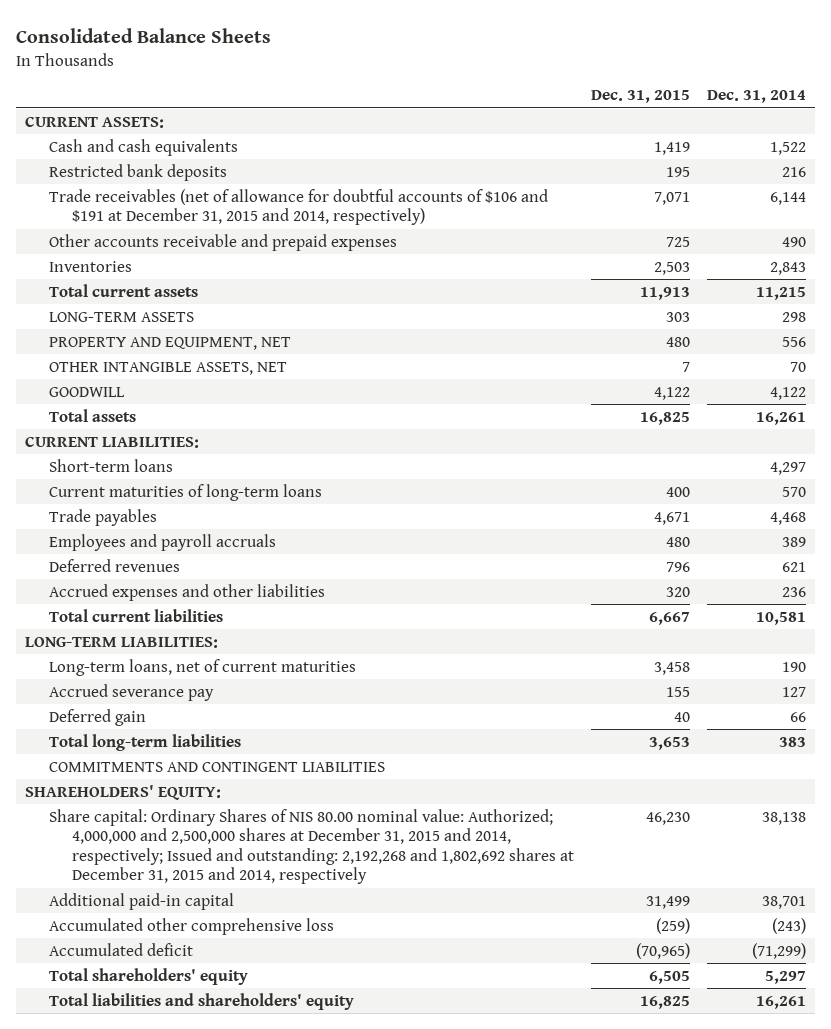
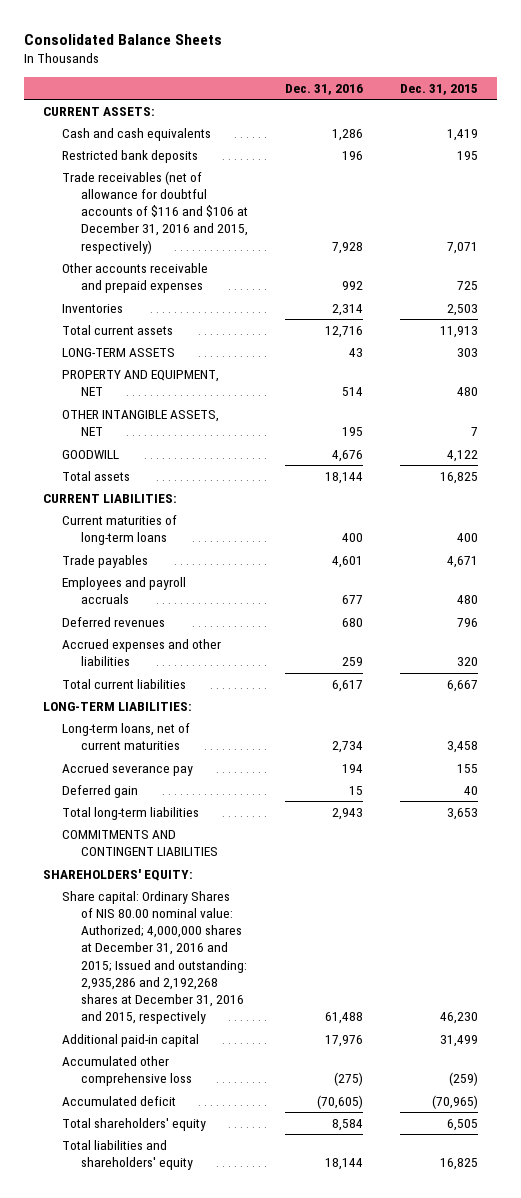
- | Dec. 31, 2015 | Dec. 31, 2014
+ | Dec. 31, 2016 | Dec. 31, 2015
- Trade receivables (net of allowance for doubtful accounts of $106 and $191 at December 31, 2015 and 2014, respectively) | 7,071 | 6,144
+ Trade receivables (net of allowance for doubtful accounts of $116 and $106 at December 31, 2016 and 2015, respectively) | 7,928 | 7,071
- Short-term loans | | 4,297
- Share capital: Ordinary Shares of NIS 80.00 nominal value: Authorized; 4,000,000 and 2,500,000 shares at December 31, 2015 and 2014, respectively; Issued and outstanding: 2,192,268 and 1,802,692 shares at December 31, 2015 and 2014, respectively | 46,230 | 38,138
+ Share capital: Ordinary Shares of NIS 80.00 nominal value: Authorized; 4,000,000 shares at December 31, 2016 and 2015; Issued and outstanding: 2,935,286 and 2,192,268 shares at December 31, 2016 and 2015, respectively | 61,488 | 46,230

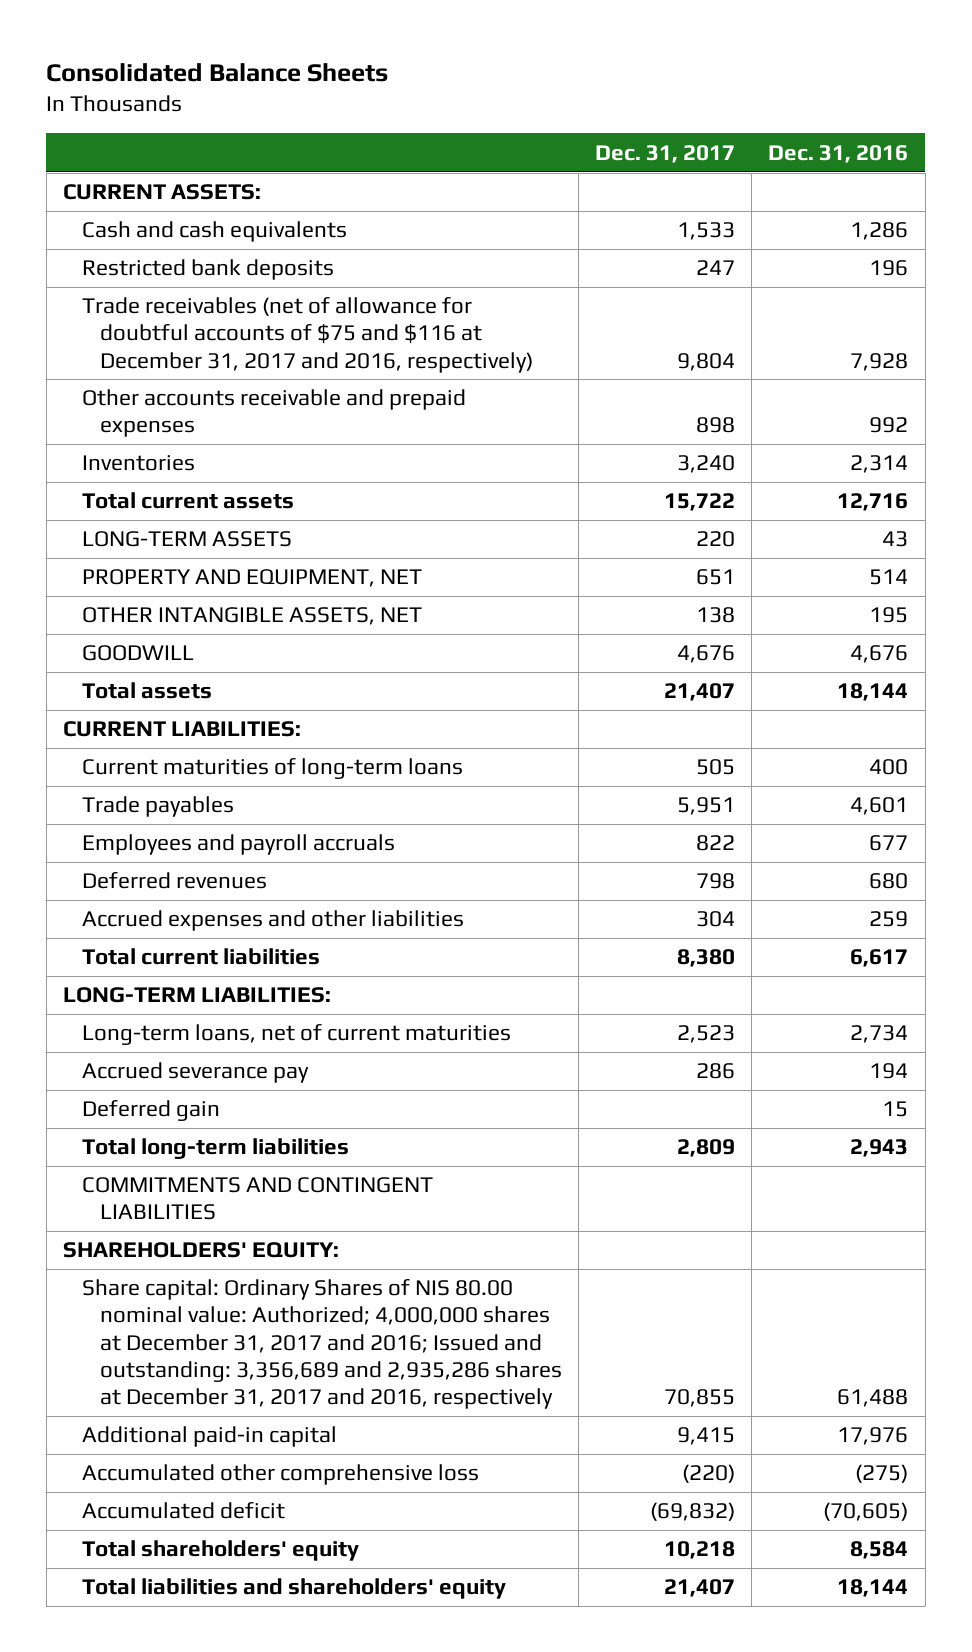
- | Dec. 31, 2016 | Dec. 31, 2015
+ | Dec. 31, 2017 | Dec. 31, 2016
- Trade receivables (net of allowance for doubtful accounts of $116 and $106 at December 31, 2016 and 2015, respectively) | 7,928 | 7,071
+ Trade receivables (net of allowance for doubtful accounts of $75 and $116 at December 31, 2017 and 2016, respectively) | 9,804 | 7,928
- Share capital: Ordinary Shares of NIS 80.00 nominal value: Authorized; 4,000,000 shares at December 31, 2016 and 2015; Issued and outstanding: 2,935,286 and 2,192,268 shares at December 31, 2016 and 2015, respectively | 61,488 | 46,230
+ Share capital: Ordinary Shares of NIS 80.00 nominal value: Authorized; 4,000,000 shares at December 31, 2017 and 2016; Issued and outstanding: 3,356,689 and 2,935,286 shares at December 31, 2017 and 2016, respectively | 70,855 | 61,488

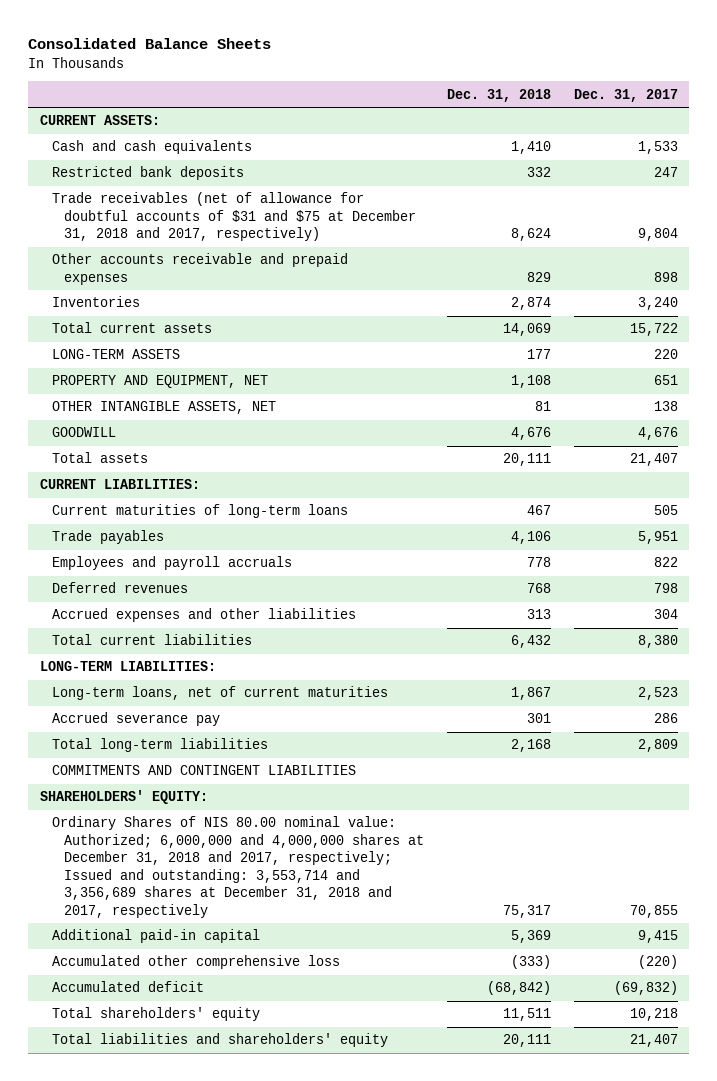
- | Dec. 31, 2017 | Dec. 31, 2016
+ | Dec. 31, 2018 | Dec. 31, 2017
- Trade receivables (net of allowance for doubtful accounts of $75 and $116 at December 31, 2017 and 2016, respectively) | 9,804 | 7,928
+ Trade receivables (net of allowance for doubtful accounts of $31 and $75 at December 31, 2018 and 2017, respectively) | 8,624 | 9,804
- Deferred gain | | 15
- Share capital: Ordinary Shares of NIS 80.00 nominal value: Authorized; 4,000,000 shares at December 31, 2017 and 2016; Issued and outstanding: 3,356,689 and 2,935,286 shares at December 31, 2017 and 2016, respectively | 70,855 | 61,488
+ Ordinary Shares of NIS 80.00 nominal value: Authorized; 6,000,000 and 4,000,000 shares at December 31, 2018 and 2017, respectively; Issued and outstanding: 3,553,714 and 3,356,689 shares at December 31, 2018 and 2017, respectively | 75,317 | 70,855

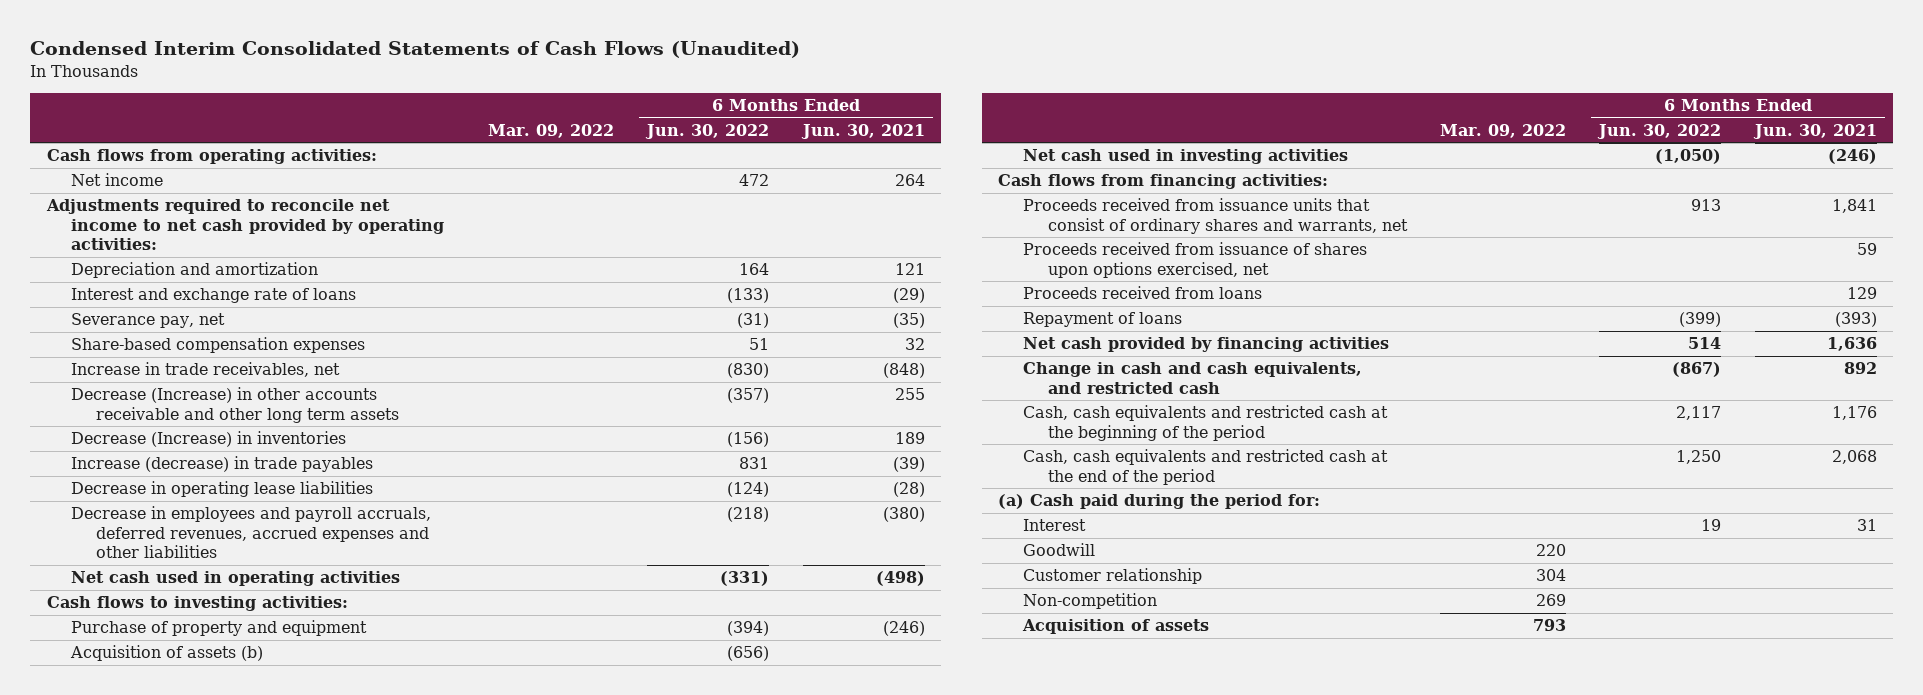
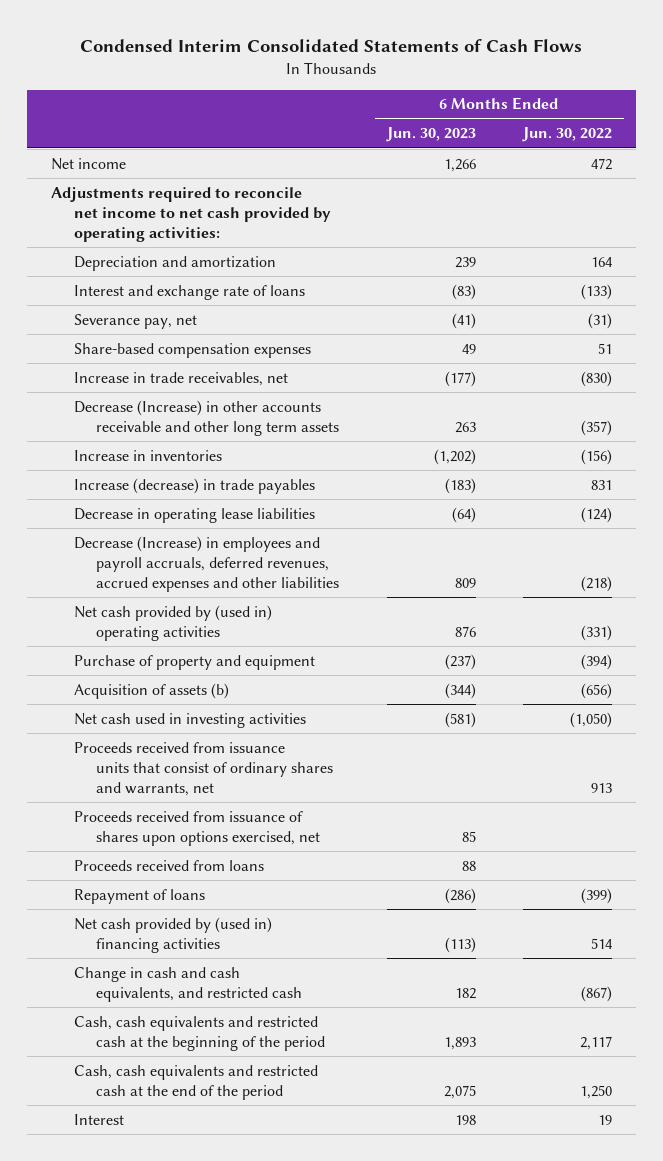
- Condensed Interim Consolidated Statements of Cash Flows (Unaudited)
+ Condensed Interim Consolidated Statements of Cash Flows
- | Mar. 09, 2022 | 6 Months Ended Jun. 30, 2022 | 6 Months Ended Jun. 30, 2021
+ | 6 Months Ended Jun. 30, 2023 | 6 Months Ended Jun. 30, 2022
- Cash flows from operating activities:
- Decrease (Increase) in inventories | | (156) | 189
+ Increase in inventories | (1,202) | (156)
- Decrease in employees and payroll accruals, deferred revenues, accrued expenses and other liabilities | | (218) | (380)
- Net cash used in operating activities | | (331) | (498)
- Cash flows to investing activities:
+ Decrease (Increase) in employees and payroll accruals, deferred revenues, accrued expenses and other liabilities | 809 | (218)
+ Net cash provided by (used in) operating activities | 876 | (331)
- Cash flows from financing activities:
- Net cash provided by financing activities | | 514 | 1,636
+ Net cash provided by (used in) financing activities | (113) | 514
- (a) Cash paid during the period for:
- Goodwill | 220 | |
- Customer relationship | 304 | |
- Non-competition | 269 | |
- Acquisition of assets | 793 | |

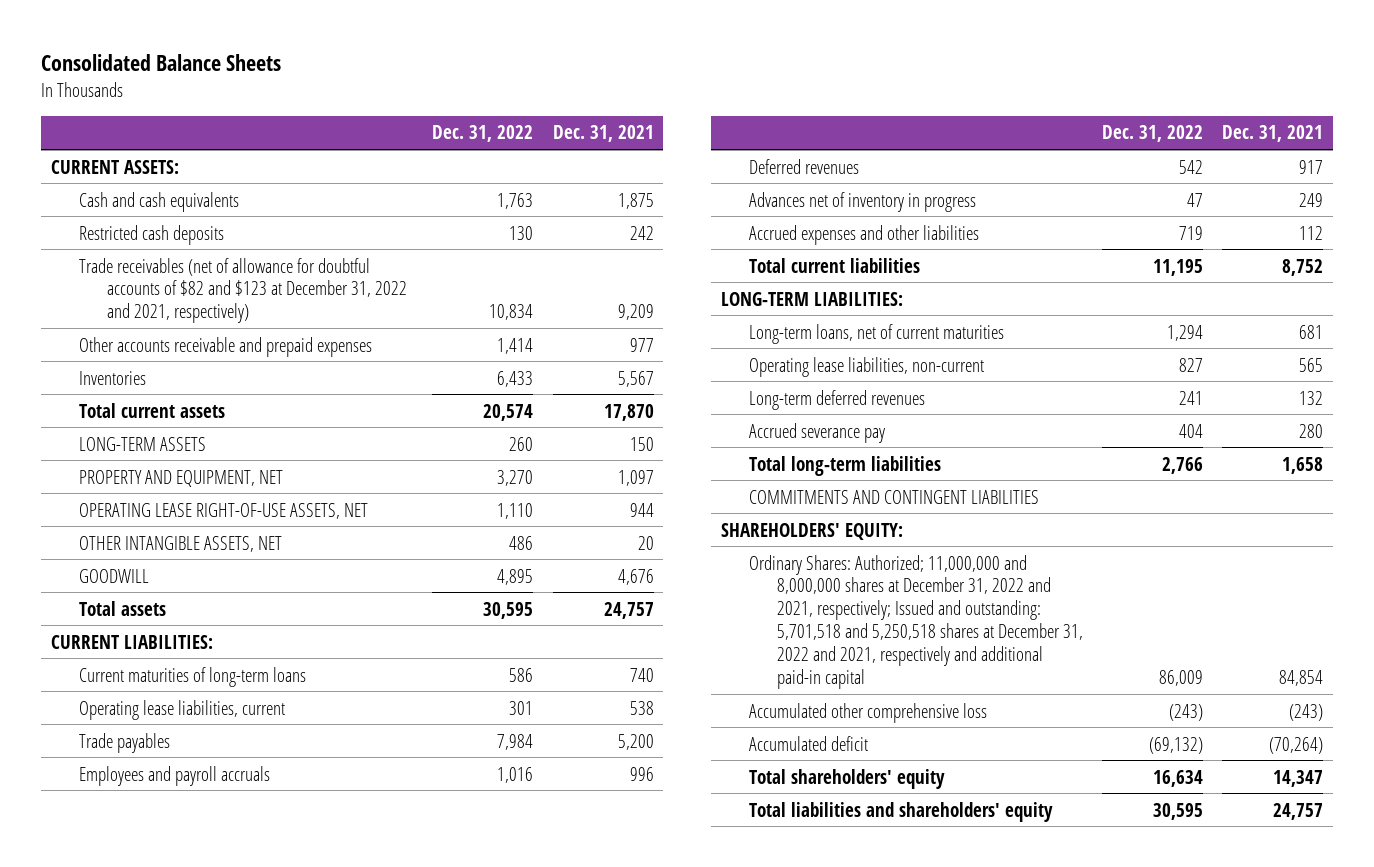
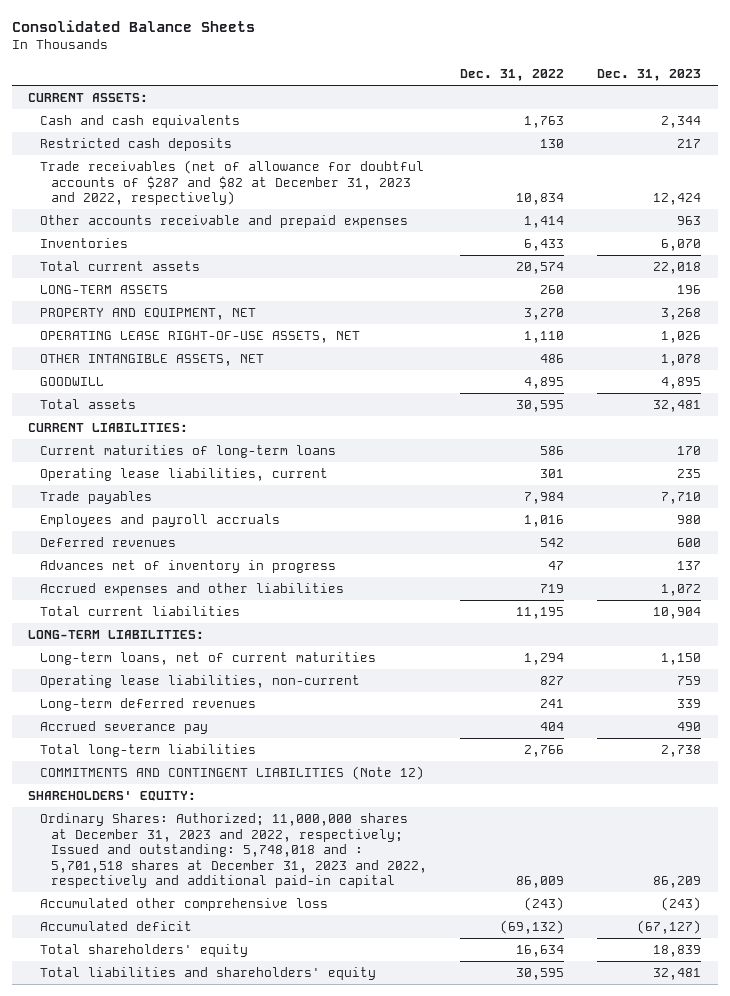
- | Dec. 31, 2022 | Dec. 31, 2021
+ | Dec. 31, 2022 | Dec. 31, 2023
- Trade receivables (net of allowance for doubtful accounts of $82 and $123 at December 31, 2022 and 2021, respectively) | 10,834 | 9,209
+ Trade receivables (net of allowance for doubtful accounts of $287 and $82 at December 31, 2023 and 2022, respectively) | 10,834 | 12,424
- COMMITMENTS AND CONTINGENT LIABILITIES
+ COMMITMENTS AND CONTINGENT LIABILITIES (Note 12)
- Ordinary Shares: Authorized; 11,000,000 and 8,000,000 shares at December 31, 2022 and 2021, respectively; Issued and outstanding: 5,701,518 and 5,250,518 shares at December 31, 2022 and 2021, respectively and additional paid-in capital | 86,009 | 84,854
+ Ordinary Shares: Authorized; 11,000,000 shares at December 31, 2023 and 2022, respectively; Issued and outstanding: 5,748,018 and : 5,701,518 shares at December 31, 2023 and 2022, respectively and additional paid-in capital | 86,009 | 86,209

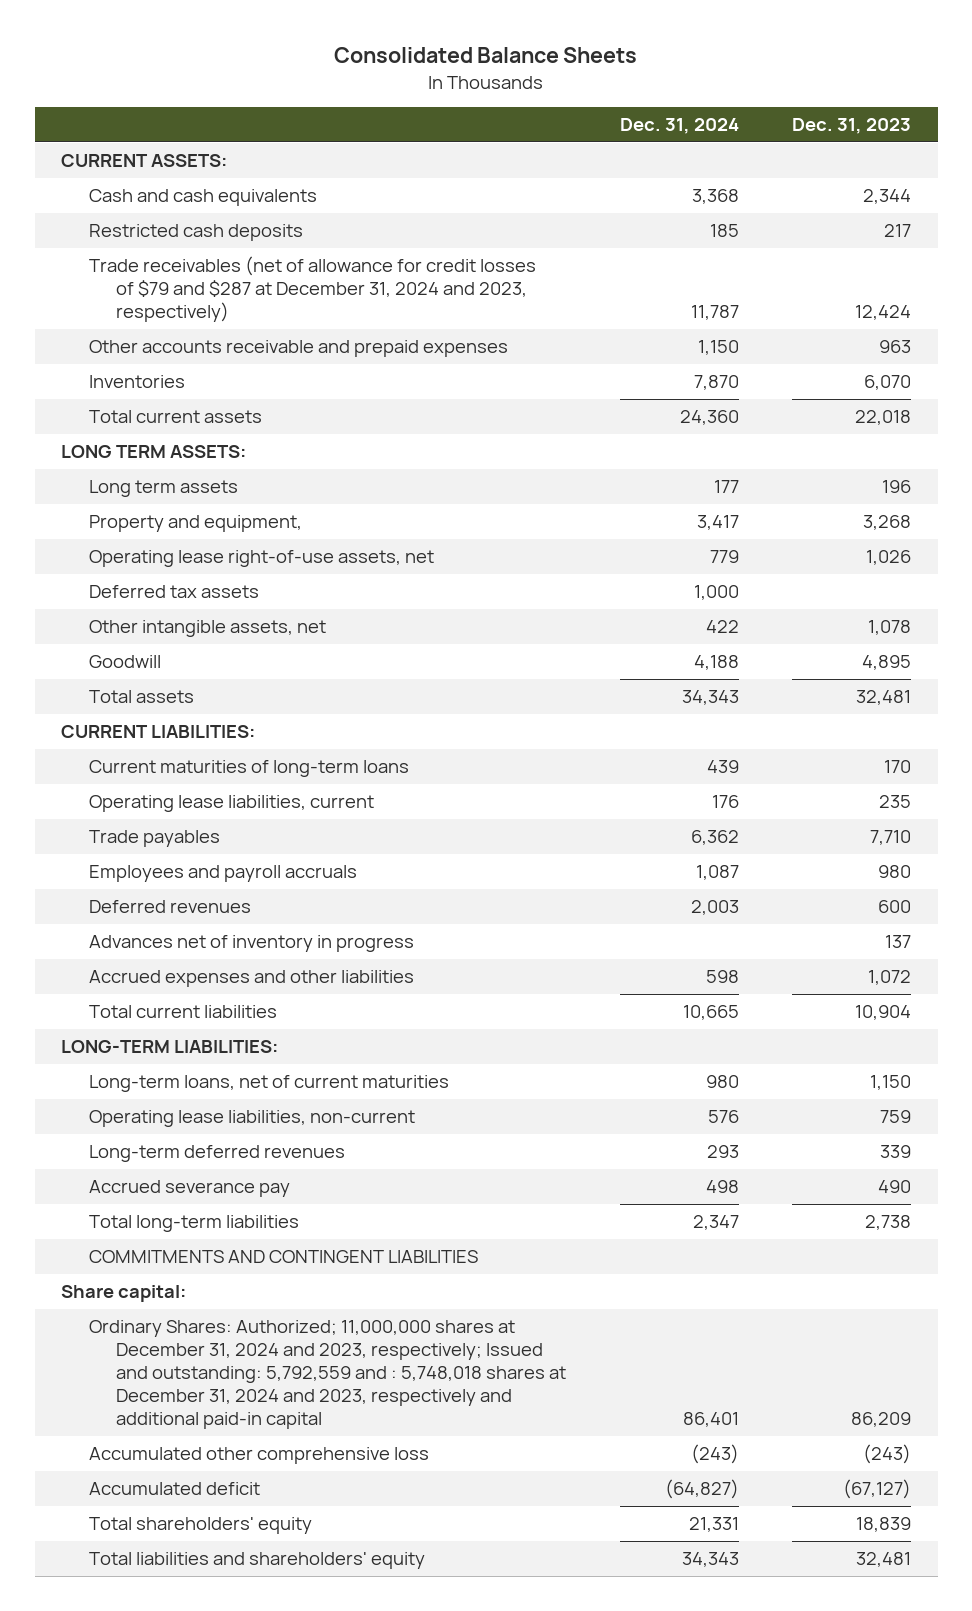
- | Dec. 31, 2022 | Dec. 31, 2023
+ | Dec. 31, 2024 | Dec. 31, 2023
- Trade receivables (net of allowance for doubtful accounts of $287 and $82 at December 31, 2023 and 2022, respectively) | 10,834 | 12,424
+ Trade receivables (net of allowance for credit losses of $79 and $287 at December 31, 2024 and 2023, respectively) | 11,787 | 12,424
- LONG-TERM ASSETS | 260 | 196
- PROPERTY AND EQUIPMENT, NET | 3,270 | 3,268
- OPERATING LEASE RIGHT-OF-USE ASSETS, NET | 1,110 | 1,026
- OTHER INTANGIBLE ASSETS, NET | 486 | 1,078
- GOODWILL | 4,895 | 4,895
+ LONG TERM ASSETS:
+ Long term assets | 177 | 196
+ Property and equipment, | 3,417 | 3,268
+ Operating lease right-of-use assets, net | 779 | 1,026
+ Deferred tax assets | 1,000 |
+ Other intangible assets, net | 422 | 1,078
+ Goodwill | 4,188 | 4,895
- COMMITMENTS AND CONTINGENT LIABILITIES (Note 12)
- SHAREHOLDERS' EQUITY:
- Ordinary Shares: Authorized; 11,000,000 shares at December 31, 2023 and 2022, respectively; Issued and outstanding: 5,748,018 and : 5,701,518 shares at December 31, 2023 and 2022, respectively and additional paid-in capital | 86,009 | 86,209
+ COMMITMENTS AND CONTINGENT LIABILITIES
+ Share capital:
+ Ordinary Shares: Authorized; 11,000,000 shares at December 31, 2024 and 2023, respectively; Issued and outstanding: 5,792,559 and : 5,748,018 shares at December 31, 2024 and 2023, respectively and additional paid-in capital | 86,401 | 86,209

